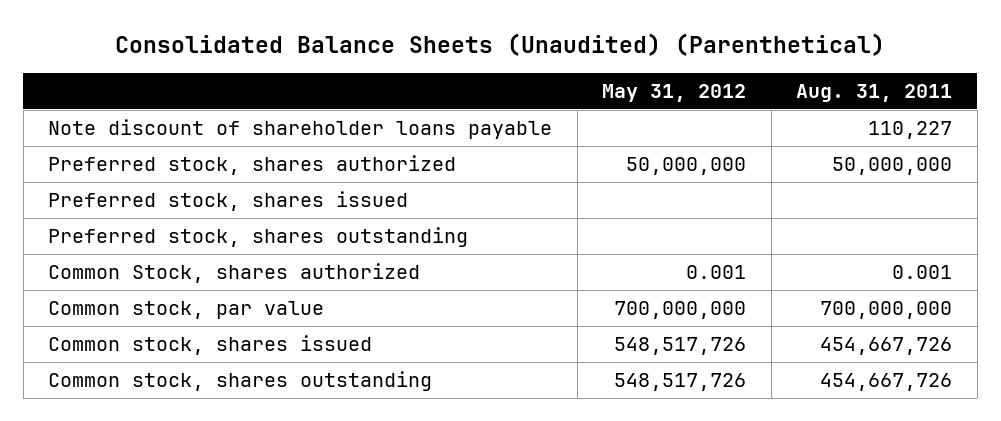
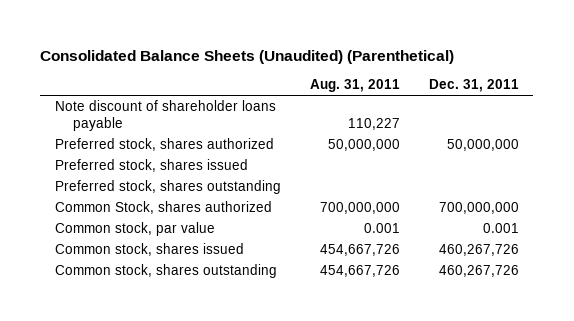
- | May 31, 2012 | Aug. 31, 2011
+ | Aug. 31, 2011 | Dec. 31, 2011
- Common Stock, shares authorized | 0.001 | 0.001
- Common stock, par value | 700,000,000 | 700,000,000
+ Common Stock, shares authorized | 700,000,000 | 700,000,000
+ Common stock, par value | 0.001 | 0.001

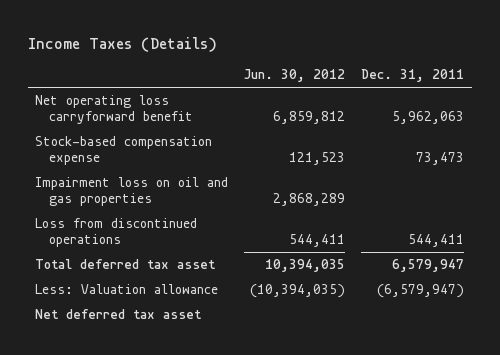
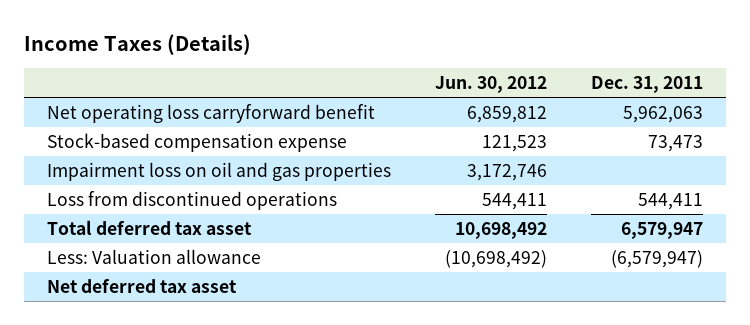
- Impairment loss on oil and gas properties | 2,868,289 |
+ Impairment loss on oil and gas properties | 3,172,746 |
- Total deferred tax asset | 10,394,035 | 6,579,947
- Less: Valuation allowance | (10,394,035) | (6,579,947)
+ Total deferred tax asset | 10,698,492 | 6,579,947
+ Less: Valuation allowance | (10,698,492) | (6,579,947)

